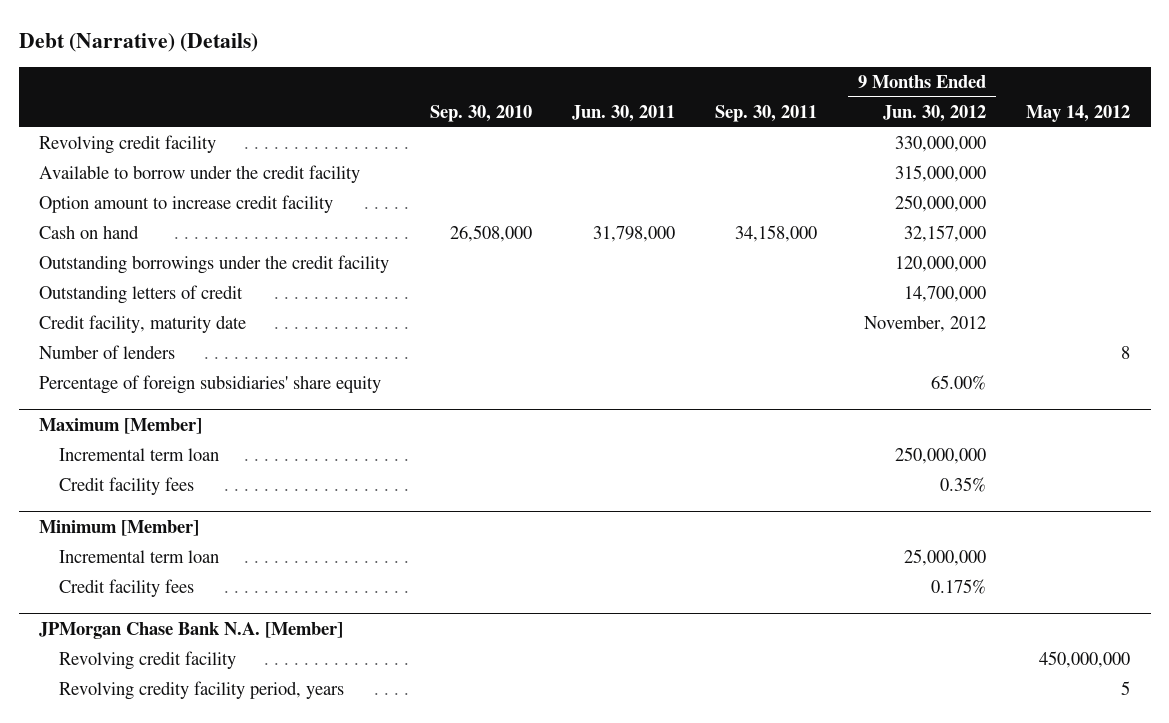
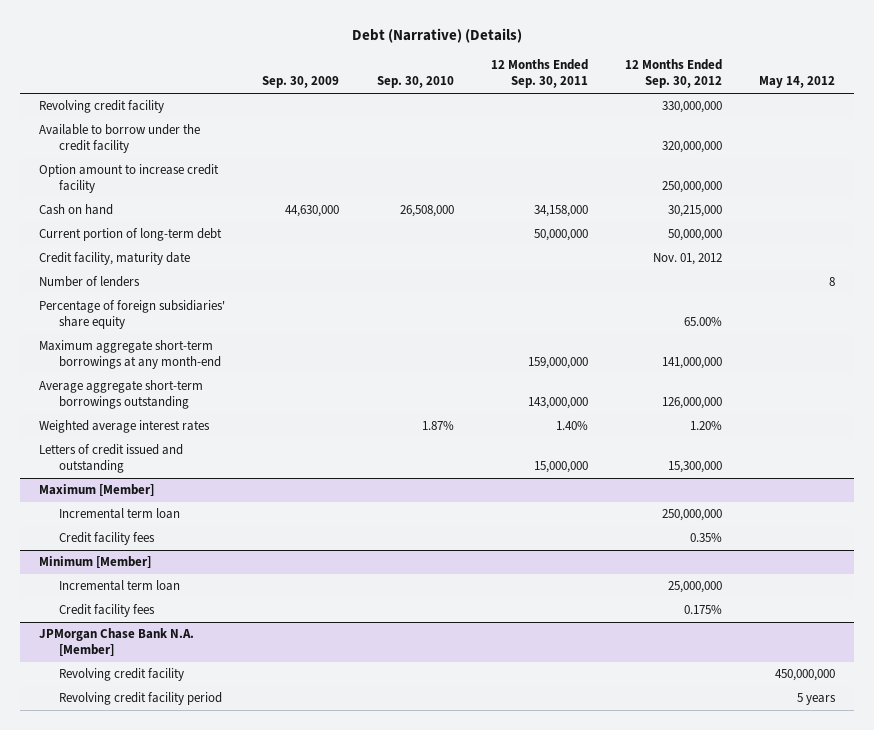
- | Sep. 30, 2010 | Jun. 30, 2011 | Sep. 30, 2011 | 9 Months Ended Jun. 30, 2012 | May 14, 2012
+ | Sep. 30, 2009 | Sep. 30, 2010 | 12 Months Ended Sep. 30, 2011 | 12 Months Ended Sep. 30, 2012 | May 14, 2012
- Outstanding borrowings under the credit facility | | | | 120,000,000 |
- Outstanding letters of credit | | | | 14,700,000 |
+ Current portion of long-term debt | | | 50,000,000 | 50,000,000 |
+ Maximum aggregate short-term borrowings at any month-end | | | 159,000,000 | 141,000,000 |
+ Average aggregate short-term borrowings outstanding | | | 143,000,000 | 126,000,000 |
+ Weighted average interest rates | | 1.87% | 1.40% | 1.20% |
+ Letters of credit issued and outstanding | | | 15,000,000 | 15,300,000 |
@ JPMorgan Chase Bank N.A. [Member]
- Revolving credity facility period, years | | | | | 5
+ Revolving credit facility period | | | | | 5 years

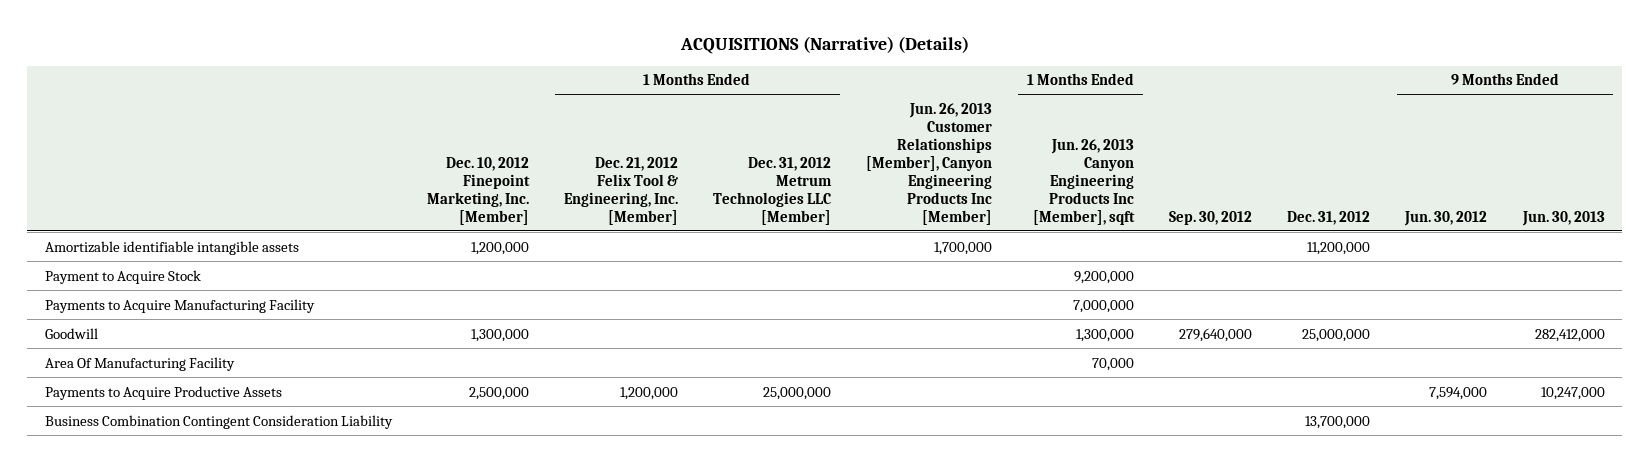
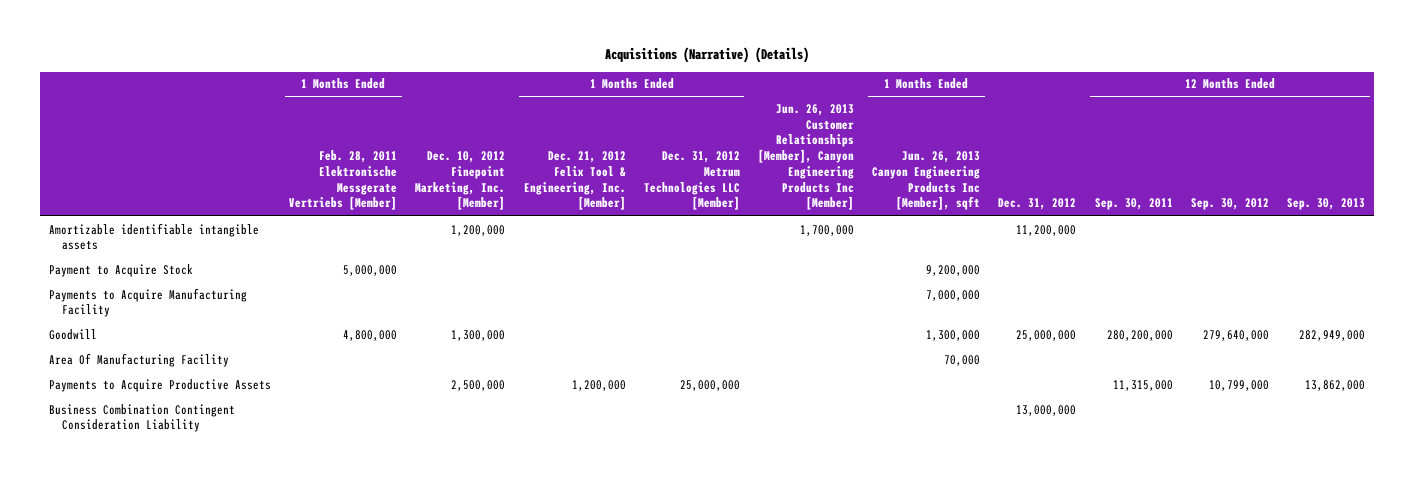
- ACQUISITIONS (Narrative) (Details)
+ Acquisitions (Narrative) (Details)
- | Dec. 10, 2012 Finepoint Marketing, Inc. [Member] | 1 Months Ended Dec. 21, 2012 Felix Tool & Engineering, Inc. [Member] | 1 Months Ended Dec. 31, 2012 Metrum Technologies LLC [Member] | Jun. 26, 2013 Customer Relationships [Member], Canyon Engineering Products Inc [Member] | 1 Months Ended Jun. 26, 2013 Canyon Engineering Products Inc [Member], sqft | Sep. 30, 2012 | Dec. 31, 2012 | 9 Months Ended Jun. 30, 2012 | 9 Months Ended Jun. 30, 2013
+ | 1 Months Ended Feb. 28, 2011 Elektronische Messgerate Vertriebs [Member] | Dec. 10, 2012 Finepoint Marketing, Inc. [Member] | 1 Months Ended Dec. 21, 2012 Felix Tool & Engineering, Inc. [Member] | 1 Months Ended Dec. 31, 2012 Metrum Technologies LLC [Member] | Jun. 26, 2013 Customer Relationships [Member], Canyon Engineering Products Inc [Member] | 1 Months Ended Jun. 26, 2013 Canyon Engineering Products Inc [Member], sqft | Dec. 31, 2012 | 12 Months Ended Sep. 30, 2011 | 12 Months Ended Sep. 30, 2012 | 12 Months Ended Sep. 30, 2013
- Business Combination Contingent Consideration Liability | | | | | | | 13,700,000 | |
+ Business Combination Contingent Consideration Liability | | | | | | | 13,000,000 | | |

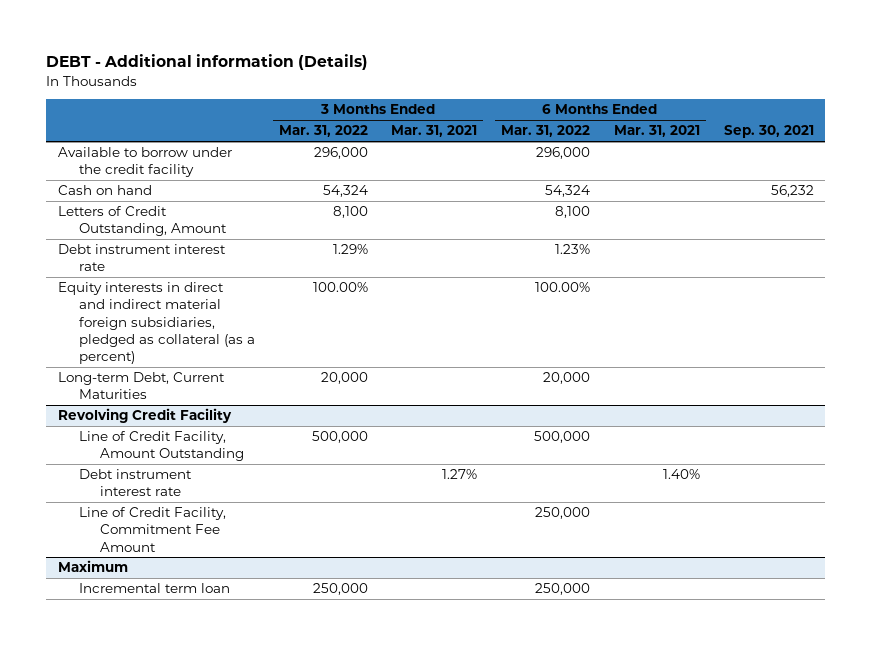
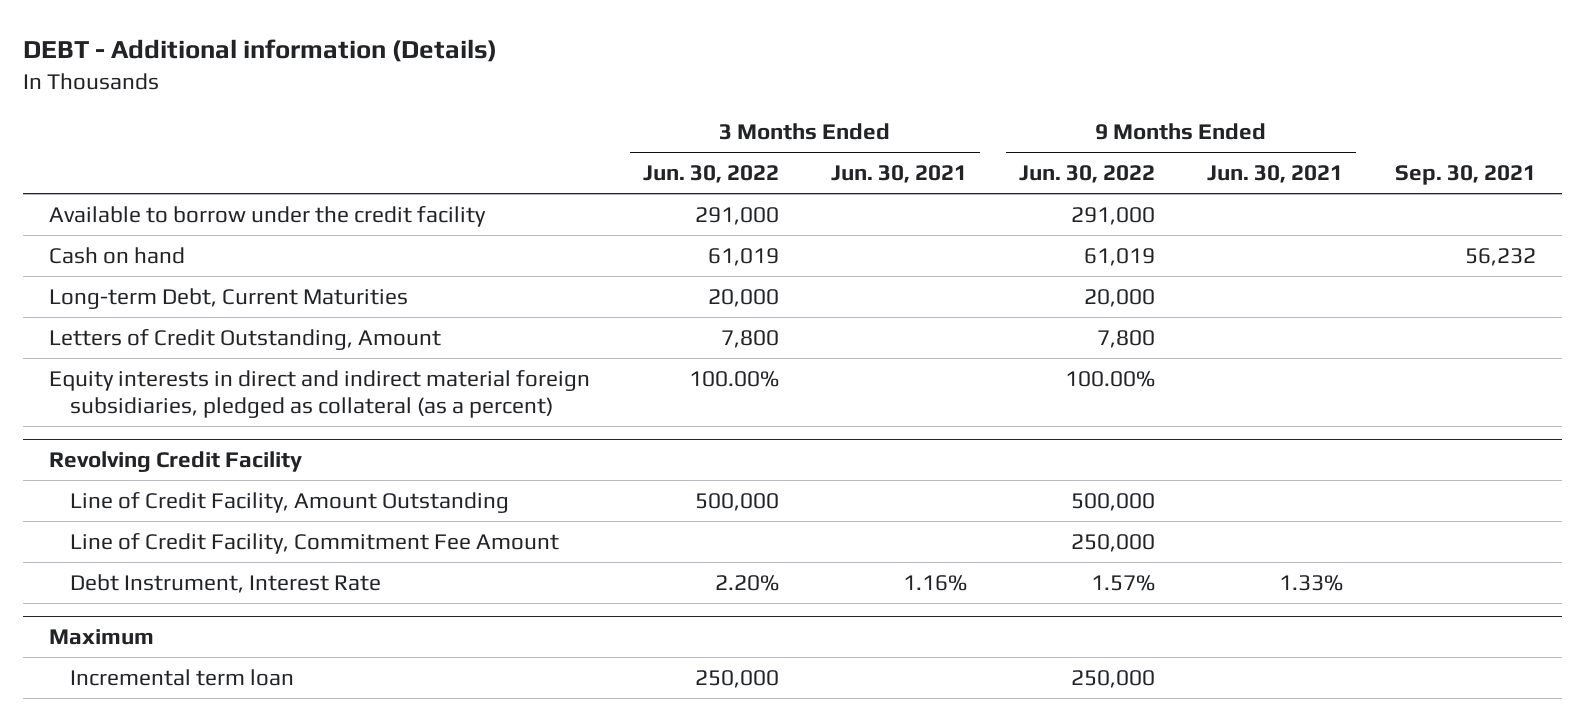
- | 3 Months Ended Mar. 31, 2022 | 3 Months Ended Mar. 31, 2021 | 6 Months Ended Mar. 31, 2022 | 6 Months Ended Mar. 31, 2021 | Sep. 30, 2021
+ | 3 Months Ended Jun. 30, 2022 | 3 Months Ended Jun. 30, 2021 | 9 Months Ended Jun. 30, 2022 | 9 Months Ended Jun. 30, 2021 | Sep. 30, 2021
moved up: Long-term Debt, Current Maturities | 20,000 | | 20,000 | |
- Debt instrument interest rate | 1.29% | | 1.23% | |
@ Revolving Credit Facility
- Debt instrument interest rate | | 1.27% | | 1.40% |
+ Debt Instrument, Interest Rate | 2.20% | 1.16% | 1.57% | 1.33% |

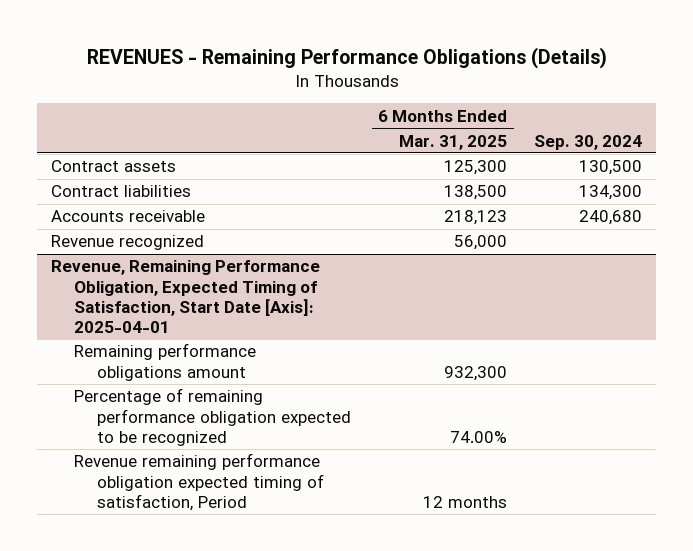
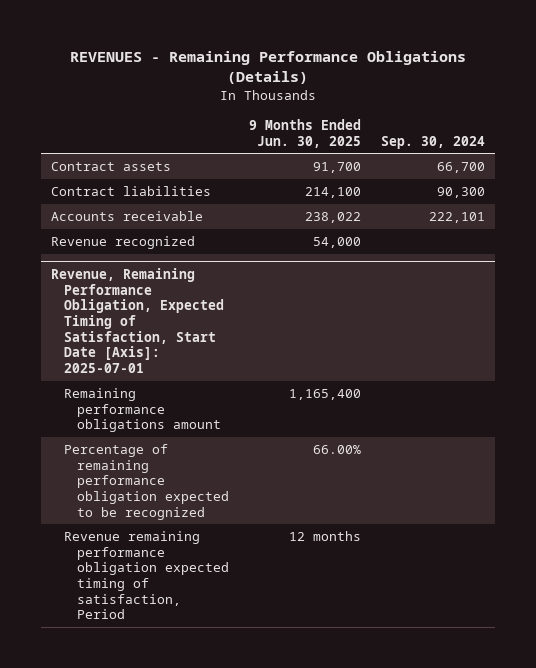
- | 6 Months Ended Mar. 31, 2025 | Sep. 30, 2024
+ | 9 Months Ended Jun. 30, 2025 | Sep. 30, 2024
- Contract assets | 125,300 | 130,500
- Contract liabilities | 138,500 | 134,300
- Accounts receivable | 218,123 | 240,680
+ Contract assets | 91,700 | 66,700
+ Contract liabilities | 214,100 | 90,300
+ Accounts receivable | 238,022 | 222,101
- Revenue, Remaining Performance Obligation, Expected Timing of Satisfaction, Start Date [Axis]: 2025-04-01
- Remaining performance obligations amount | 932,300 |
- Percentage of remaining performance obligation expected to be recognized | 74.00% |
- Revenue remaining performance obligation expected timing of satisfaction, Period | 12 months |
+ Revenue, Remaining Performance Obligation, Expected Timing of Satisfaction, Start Date [Axis]: 2025-07-01
+ Remaining performance obligations amount | 1,165,400 |
+ Percentage of remaining performance obligation expected to be recognized | 66.00% |
+ Revenue remaining performance obligation expected timing of satisfaction, Period | 12 months |

